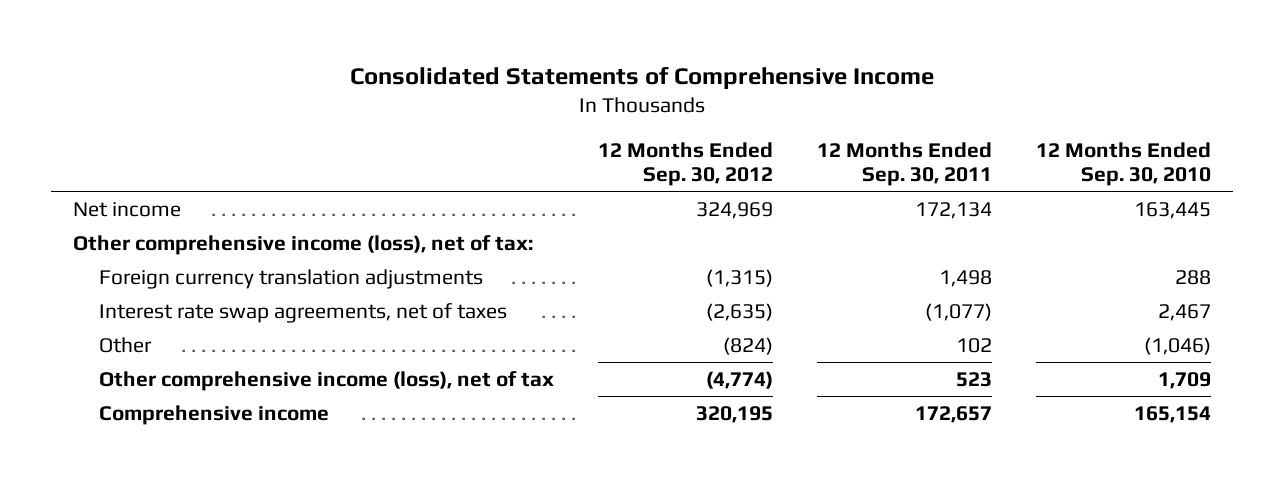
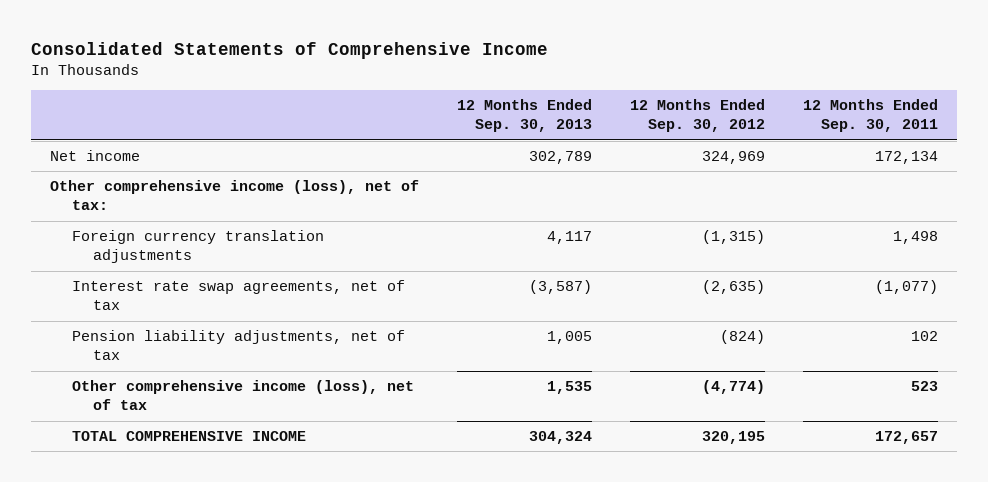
- | 12 Months Ended Sep. 30, 2012 | 12 Months Ended Sep. 30, 2011 | 12 Months Ended Sep. 30, 2010
+ | 12 Months Ended Sep. 30, 2013 | 12 Months Ended Sep. 30, 2012 | 12 Months Ended Sep. 30, 2011
- Interest rate swap agreements, net of taxes | (2,635) | (1,077) | 2,467
- Other | (824) | 102 | (1,046)
+ Interest rate swap agreements, net of tax | (3,587) | (2,635) | (1,077)
+ Pension liability adjustments, net of tax | 1,005 | (824) | 102
- Comprehensive income | 320,195 | 172,657 | 165,154
+ TOTAL COMPREHENSIVE INCOME | 304,324 | 320,195 | 172,657

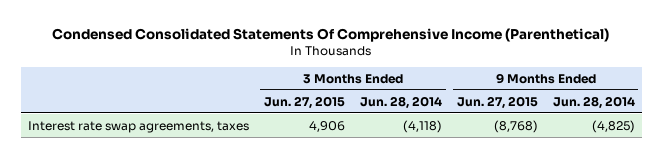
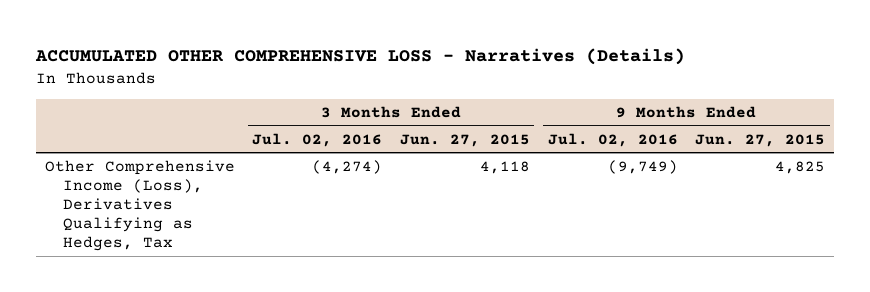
- Condensed Consolidated Statements Of Comprehensive Income (Parenthetical)
+ ACCUMULATED OTHER COMPREHENSIVE LOSS - Narratives (Details)
- | 3 Months Ended Jun. 27, 2015 | 3 Months Ended Jun. 28, 2014 | 9 Months Ended Jun. 27, 2015 | 9 Months Ended Jun. 28, 2014
+ | 3 Months Ended Jul. 02, 2016 | 3 Months Ended Jun. 27, 2015 | 9 Months Ended Jul. 02, 2016 | 9 Months Ended Jun. 27, 2015
- Interest rate swap agreements, taxes | 4,906 | (4,118) | (8,768) | (4,825)
+ Other Comprehensive Income (Loss), Derivatives Qualifying as Hedges, Tax | (4,274) | 4,118 | (9,749) | 4,825

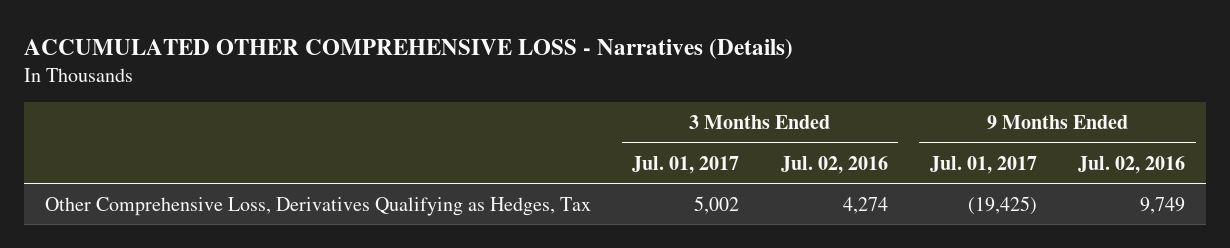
- | 3 Months Ended Jul. 02, 2016 | 3 Months Ended Jun. 27, 2015 | 9 Months Ended Jul. 02, 2016 | 9 Months Ended Jun. 27, 2015
+ | 3 Months Ended Jul. 01, 2017 | 3 Months Ended Jul. 02, 2016 | 9 Months Ended Jul. 01, 2017 | 9 Months Ended Jul. 02, 2016
- Other Comprehensive Income (Loss), Derivatives Qualifying as Hedges, Tax | (4,274) | 4,118 | (9,749) | 4,825
+ Other Comprehensive Loss, Derivatives Qualifying as Hedges, Tax | 5,002 | 4,274 | (19,425) | 9,749

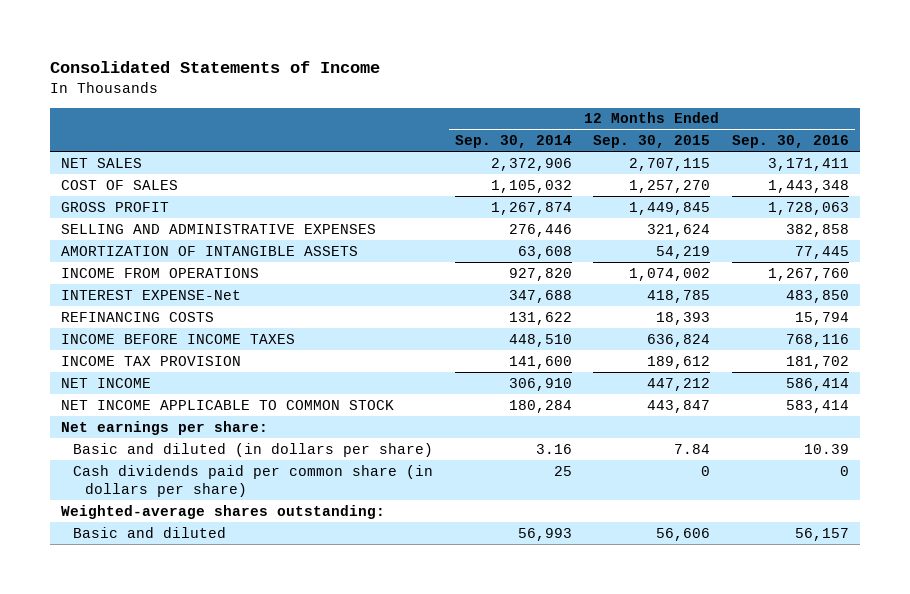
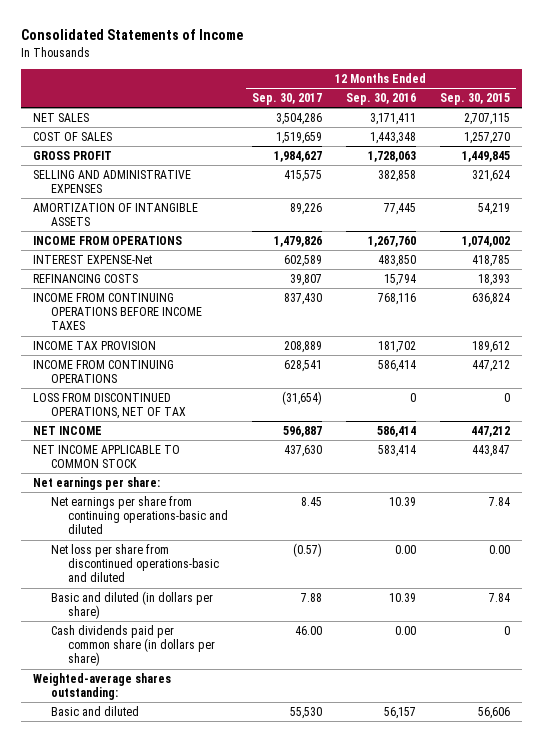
- | 12 Months Ended Sep. 30, 2014 | 12 Months Ended Sep. 30, 2015 | 12 Months Ended Sep. 30, 2016
+ | 12 Months Ended Sep. 30, 2017 | 12 Months Ended Sep. 30, 2016 | 12 Months Ended Sep. 30, 2015
- INCOME BEFORE INCOME TAXES | 448,510 | 636,824 | 768,116
+ INCOME FROM CONTINUING OPERATIONS BEFORE INCOME TAXES | 837,430 | 768,116 | 636,824
+ INCOME FROM CONTINUING OPERATIONS | 628,541 | 586,414 | 447,212
+ LOSS FROM DISCONTINUED OPERATIONS, NET OF TAX | (31,654) | 0 | 0
+ Net earnings per share from continuing operations-basic and diluted | 8.45 | 10.39 | 7.84
+ Net loss per share from discontinued operations-basic and diluted | (0.57) | 0.00 | 0.00
- Cash dividends paid per common share (in dollars per share) | 25 | 0 | 0
+ Cash dividends paid per common share (in dollars per share) | 46.00 | 0.00 | 0

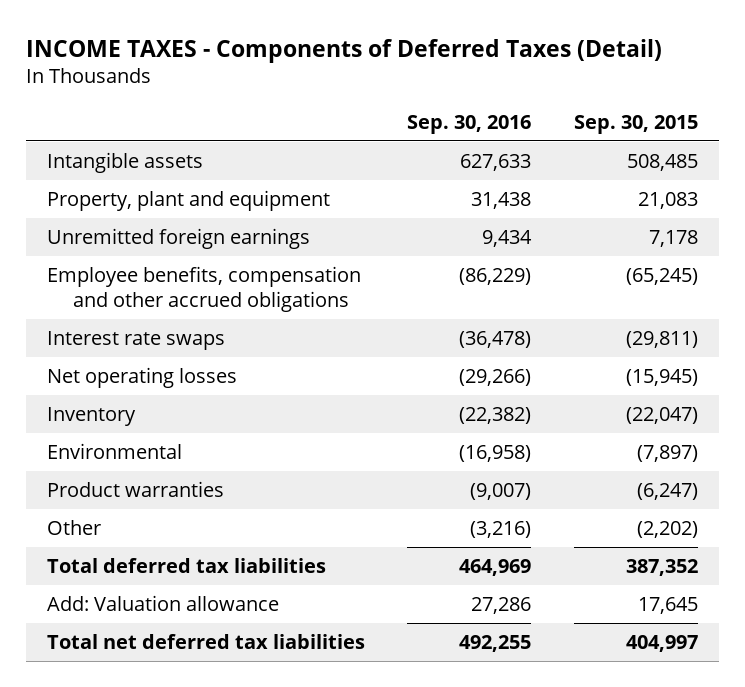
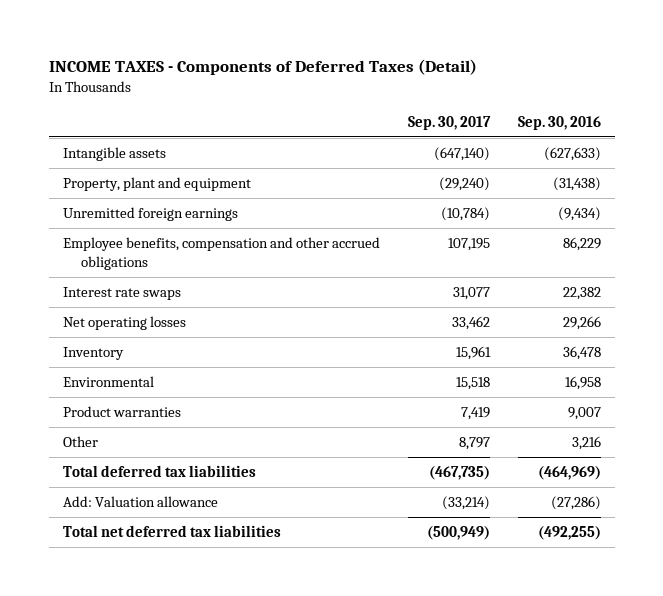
- | Sep. 30, 2016 | Sep. 30, 2015
+ | Sep. 30, 2017 | Sep. 30, 2016
- Intangible assets | 627,633 | 508,485
- Property, plant and equipment | 31,438 | 21,083
- Unremitted foreign earnings | 9,434 | 7,178
- Employee benefits, compensation and other accrued obligations | (86,229) | (65,245)
- Interest rate swaps | (36,478) | (29,811)
- Net operating losses | (29,266) | (15,945)
- Inventory | (22,382) | (22,047)
- Environmental | (16,958) | (7,897)
- Product warranties | (9,007) | (6,247)
- Other | (3,216) | (2,202)
- Total deferred tax liabilities | 464,969 | 387,352
- Add: Valuation allowance | 27,286 | 17,645
- Total net deferred tax liabilities | 492,255 | 404,997
+ Intangible assets | (647,140) | (627,633)
+ Property, plant and equipment | (29,240) | (31,438)
+ Unremitted foreign earnings | (10,784) | (9,434)
+ Employee benefits, compensation and other accrued obligations | 107,195 | 86,229
+ Interest rate swaps | 31,077 | 22,382
+ Net operating losses | 33,462 | 29,266
+ Inventory | 15,961 | 36,478
+ Environmental | 15,518 | 16,958
+ Product warranties | 7,419 | 9,007
+ Other | 8,797 | 3,216
+ Total deferred tax liabilities | (467,735) | (464,969)
+ Add: Valuation allowance | (33,214) | (27,286)
+ Total net deferred tax liabilities | (500,949) | (492,255)

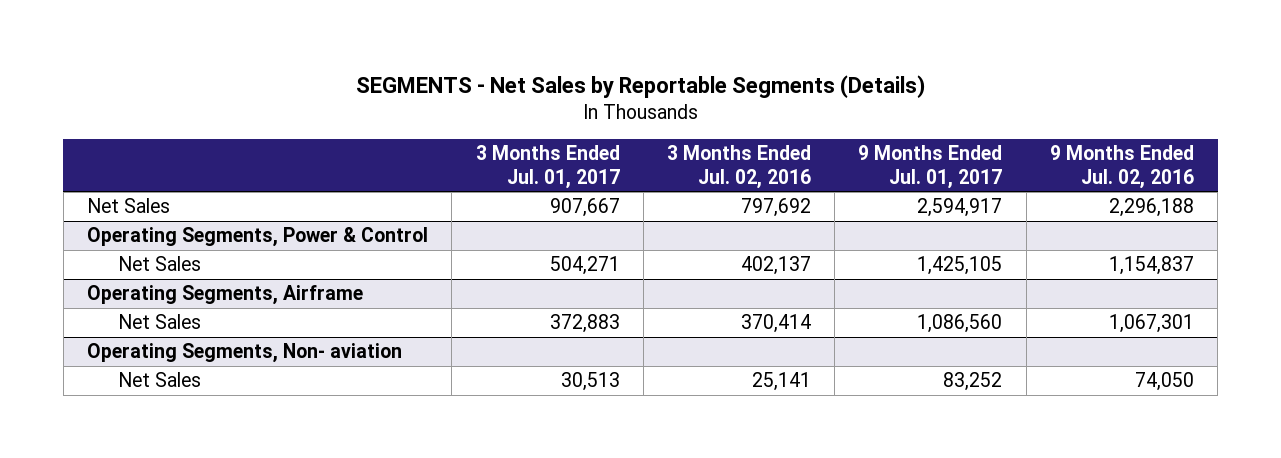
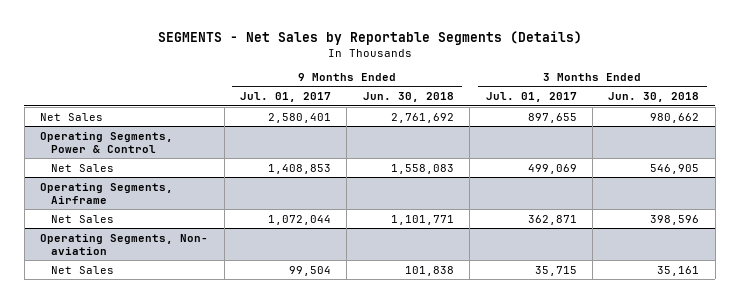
- | 3 Months Ended Jul. 01, 2017 | 3 Months Ended Jul. 02, 2016 | 9 Months Ended Jul. 01, 2017 | 9 Months Ended Jul. 02, 2016
+ | 9 Months Ended Jul. 01, 2017 | 9 Months Ended Jun. 30, 2018 | 3 Months Ended Jul. 01, 2017 | 3 Months Ended Jun. 30, 2018
- Net Sales | 907,667 | 797,692 | 2,594,917 | 2,296,188
+ Net Sales | 2,580,401 | 2,761,692 | 897,655 | 980,662
@ Operating Segments, Power & Control
- Net Sales | 504,271 | 402,137 | 1,425,105 | 1,154,837
+ Net Sales | 1,408,853 | 1,558,083 | 499,069 | 546,905
@ Operating Segments, Airframe
- Net Sales | 372,883 | 370,414 | 1,086,560 | 1,067,301
+ Net Sales | 1,072,044 | 1,101,771 | 362,871 | 398,596
@ Operating Segments, Non- aviation
- Net Sales | 30,513 | 25,141 | 83,252 | 74,050
+ Net Sales | 99,504 | 101,838 | 35,715 | 35,161

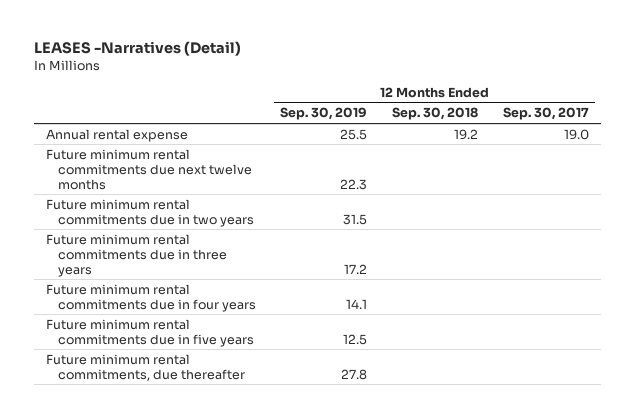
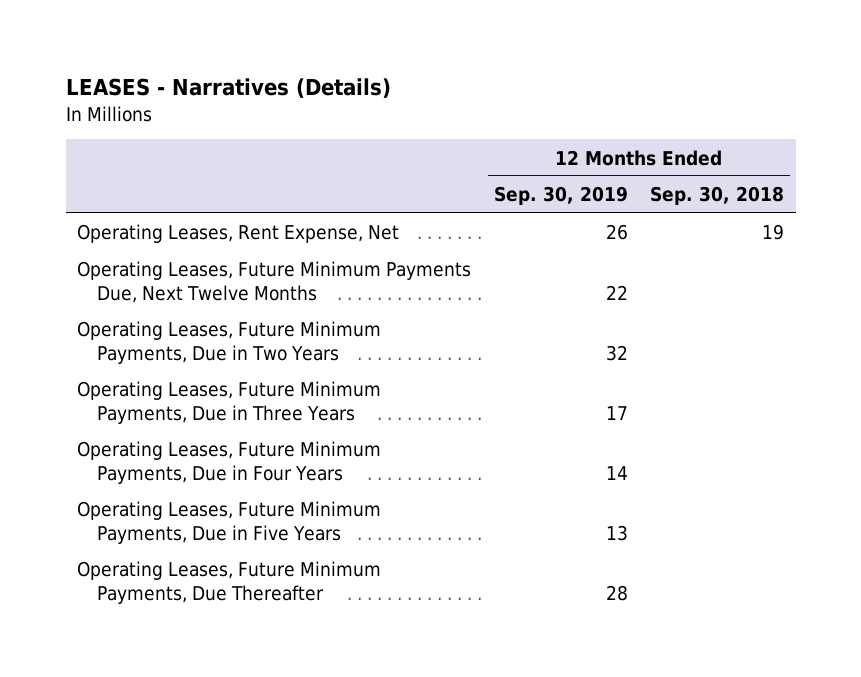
- LEASES -Narratives (Detail)
+ LEASES - Narratives (Details)
- | 12 Months Ended Sep. 30, 2019 | 12 Months Ended Sep. 30, 2018 | 12 Months Ended Sep. 30, 2017
+ | 12 Months Ended Sep. 30, 2019 | 12 Months Ended Sep. 30, 2018
- Annual rental expense | 25.5 | 19.2 | 19.0
- Future minimum rental commitments due next twelve months | 22.3 | |
- Future minimum rental commitments due in two years | 31.5 | |
- Future minimum rental commitments due in three years | 17.2 | |
- Future minimum rental commitments due in four years | 14.1 | |
- Future minimum rental commitments due in five years | 12.5 | |
- Future minimum rental commitments, due thereafter | 27.8 | |
+ Operating Leases, Rent Expense, Net | 26 | 19
+ Operating Leases, Future Minimum Payments Due, Next Twelve Months | 22 |
+ Operating Leases, Future Minimum Payments, Due in Two Years | 32 |
+ Operating Leases, Future Minimum Payments, Due in Three Years | 17 |
+ Operating Leases, Future Minimum Payments, Due in Four Years | 14 |
+ Operating Leases, Future Minimum Payments, Due in Five Years | 13 |
+ Operating Leases, Future Minimum Payments, Due Thereafter | 28 |

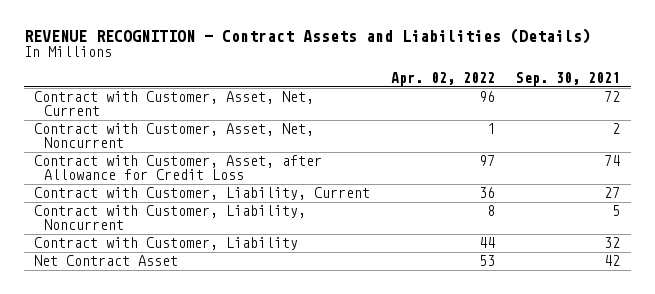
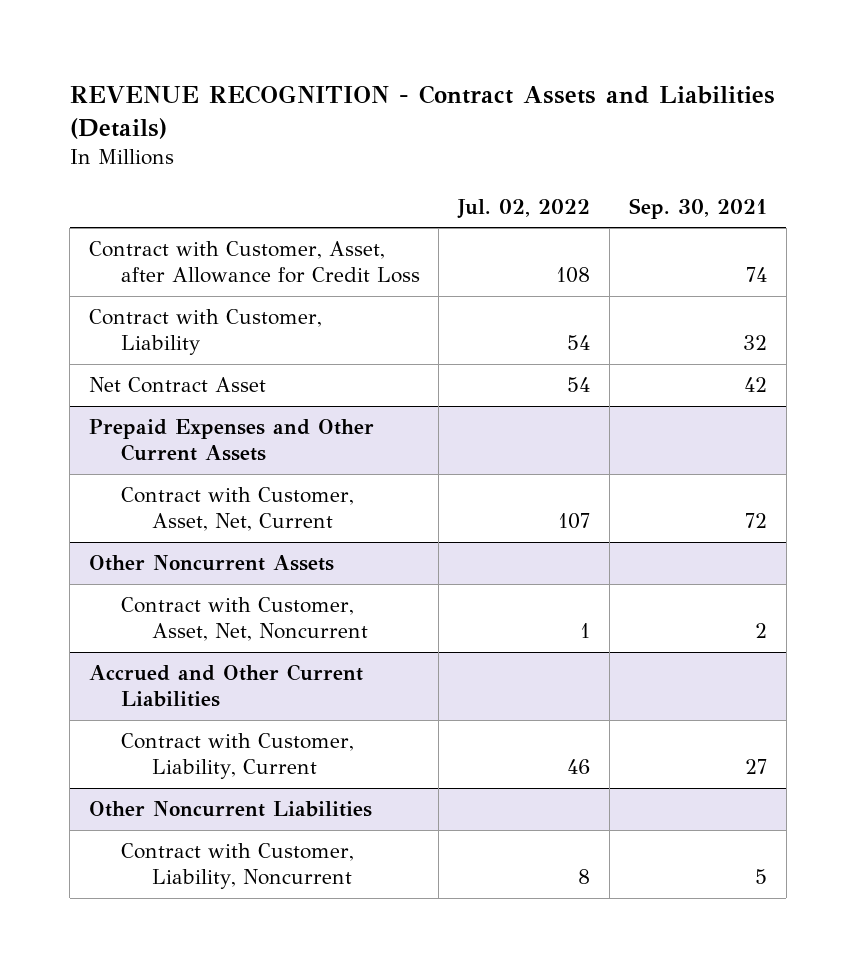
- | Apr. 02, 2022 | Sep. 30, 2021
+ | Jul. 02, 2022 | Sep. 30, 2021
moved up: Contract with Customer, Asset, after Allowance for Credit Loss | 108 | 74
moved up: Contract with Customer, Liability | 54 | 32
moved up: Net Contract Asset | 54 | 42
+ Prepaid Expenses and Other Current Assets
+ Other Noncurrent Assets
+ Accrued and Other Current Liabilities
+ Other Noncurrent Liabilities

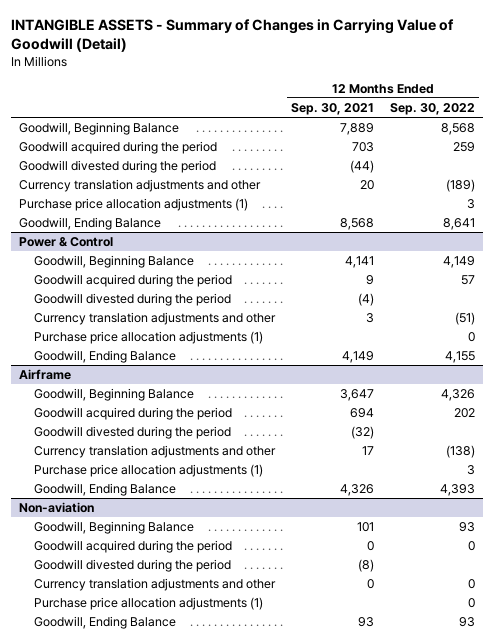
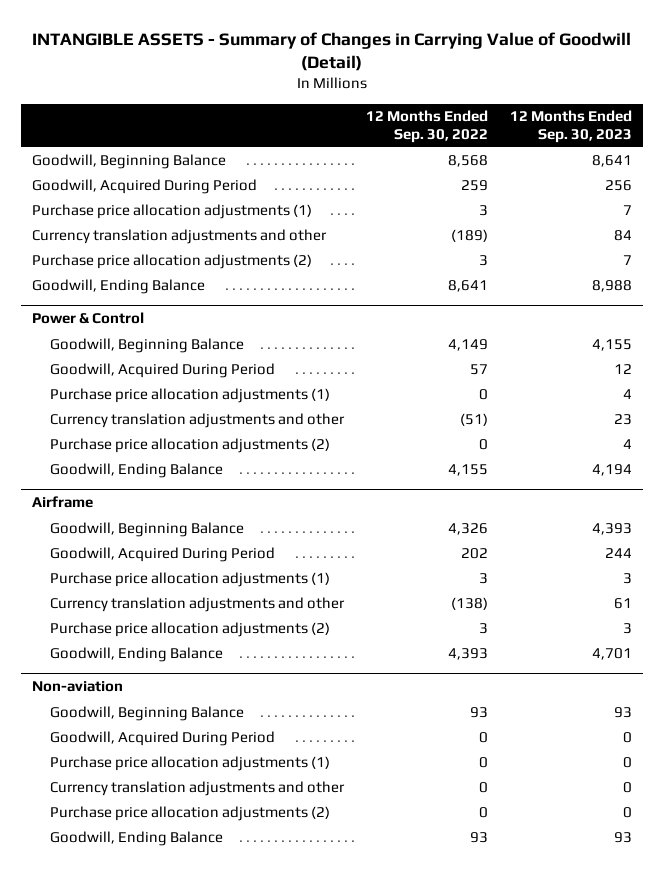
- | 12 Months Ended Sep. 30, 2021 | 12 Months Ended Sep. 30, 2022
+ | 12 Months Ended Sep. 30, 2022 | 12 Months Ended Sep. 30, 2023
- Goodwill acquired during the period | 703 | 259
- Goodwill divested during the period | (44) |
+ Goodwill, Acquired During Period | 259 | 256
moved down: Currency translation adjustments and other | (189) | 84
+ Purchase price allocation adjustments (2) | 3 | 7
@ Power & Control
- Goodwill acquired during the period | 9 | 57
- Goodwill divested during the period | (4) |
+ Goodwill, Acquired During Period | 57 | 12
moved down: Currency translation adjustments and other | (51) | 23
+ Purchase price allocation adjustments (2) | 0 | 4
@ Airframe
- Goodwill acquired during the period | 694 | 202
- Goodwill divested during the period | (32) |
+ Goodwill, Acquired During Period | 202 | 244
moved down: Currency translation adjustments and other | (138) | 61
+ Purchase price allocation adjustments (2) | 3 | 3
@ Non-aviation
- Goodwill acquired during the period | 0 | 0
- Goodwill divested during the period | (8) |
+ Goodwill, Acquired During Period | 0 | 0
moved down: Currency translation adjustments and other | 0 | 0
+ Purchase price allocation adjustments (2) | 0 | 0

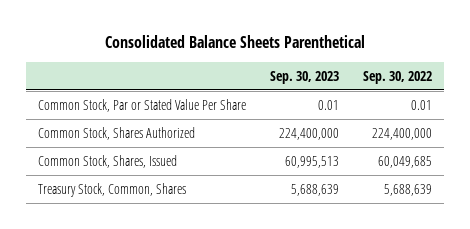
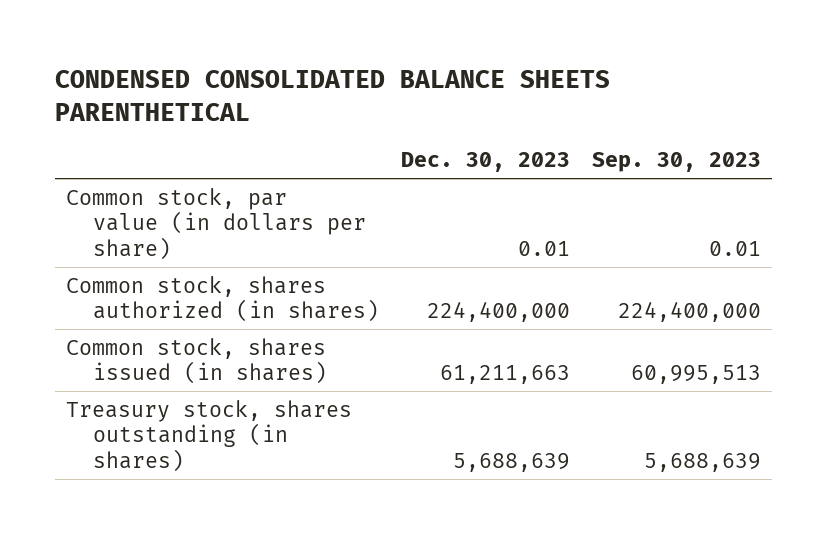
- Consolidated Balance Sheets Parenthetical
+ CONDENSED CONSOLIDATED BALANCE SHEETS PARENTHETICAL
- | Sep. 30, 2023 | Sep. 30, 2022
+ | Dec. 30, 2023 | Sep. 30, 2023
- Common Stock, Par or Stated Value Per Share | 0.01 | 0.01
- Common Stock, Shares Authorized | 224,400,000 | 224,400,000
- Common Stock, Shares, Issued | 60,995,513 | 60,049,685
- Treasury Stock, Common, Shares | 5,688,639 | 5,688,639
+ Common stock, par value (in dollars per share) | 0.01 | 0.01
+ Common stock, shares authorized (in shares) | 224,400,000 | 224,400,000
+ Common stock, shares issued (in shares) | 61,211,663 | 60,995,513
+ Treasury stock, shares outstanding (in shares) | 5,688,639 | 5,688,639

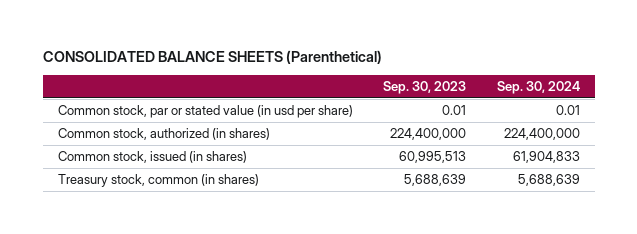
- CONDENSED CONSOLIDATED BALANCE SHEETS PARENTHETICAL
+ CONSOLIDATED BALANCE SHEETS (Parenthetical)
- | Dec. 30, 2023 | Sep. 30, 2023
+ | Sep. 30, 2023 | Sep. 30, 2024
- Common stock, par value (in dollars per share) | 0.01 | 0.01
- Common stock, shares authorized (in shares) | 224,400,000 | 224,400,000
- Common stock, shares issued (in shares) | 61,211,663 | 60,995,513
- Treasury stock, shares outstanding (in shares) | 5,688,639 | 5,688,639
+ Common stock, par or stated value (in usd per share) | 0.01 | 0.01
+ Common stock, authorized (in shares) | 224,400,000 | 224,400,000
+ Common stock, issued (in shares) | 60,995,513 | 61,904,833
+ Treasury stock, common (in shares) | 5,688,639 | 5,688,639

